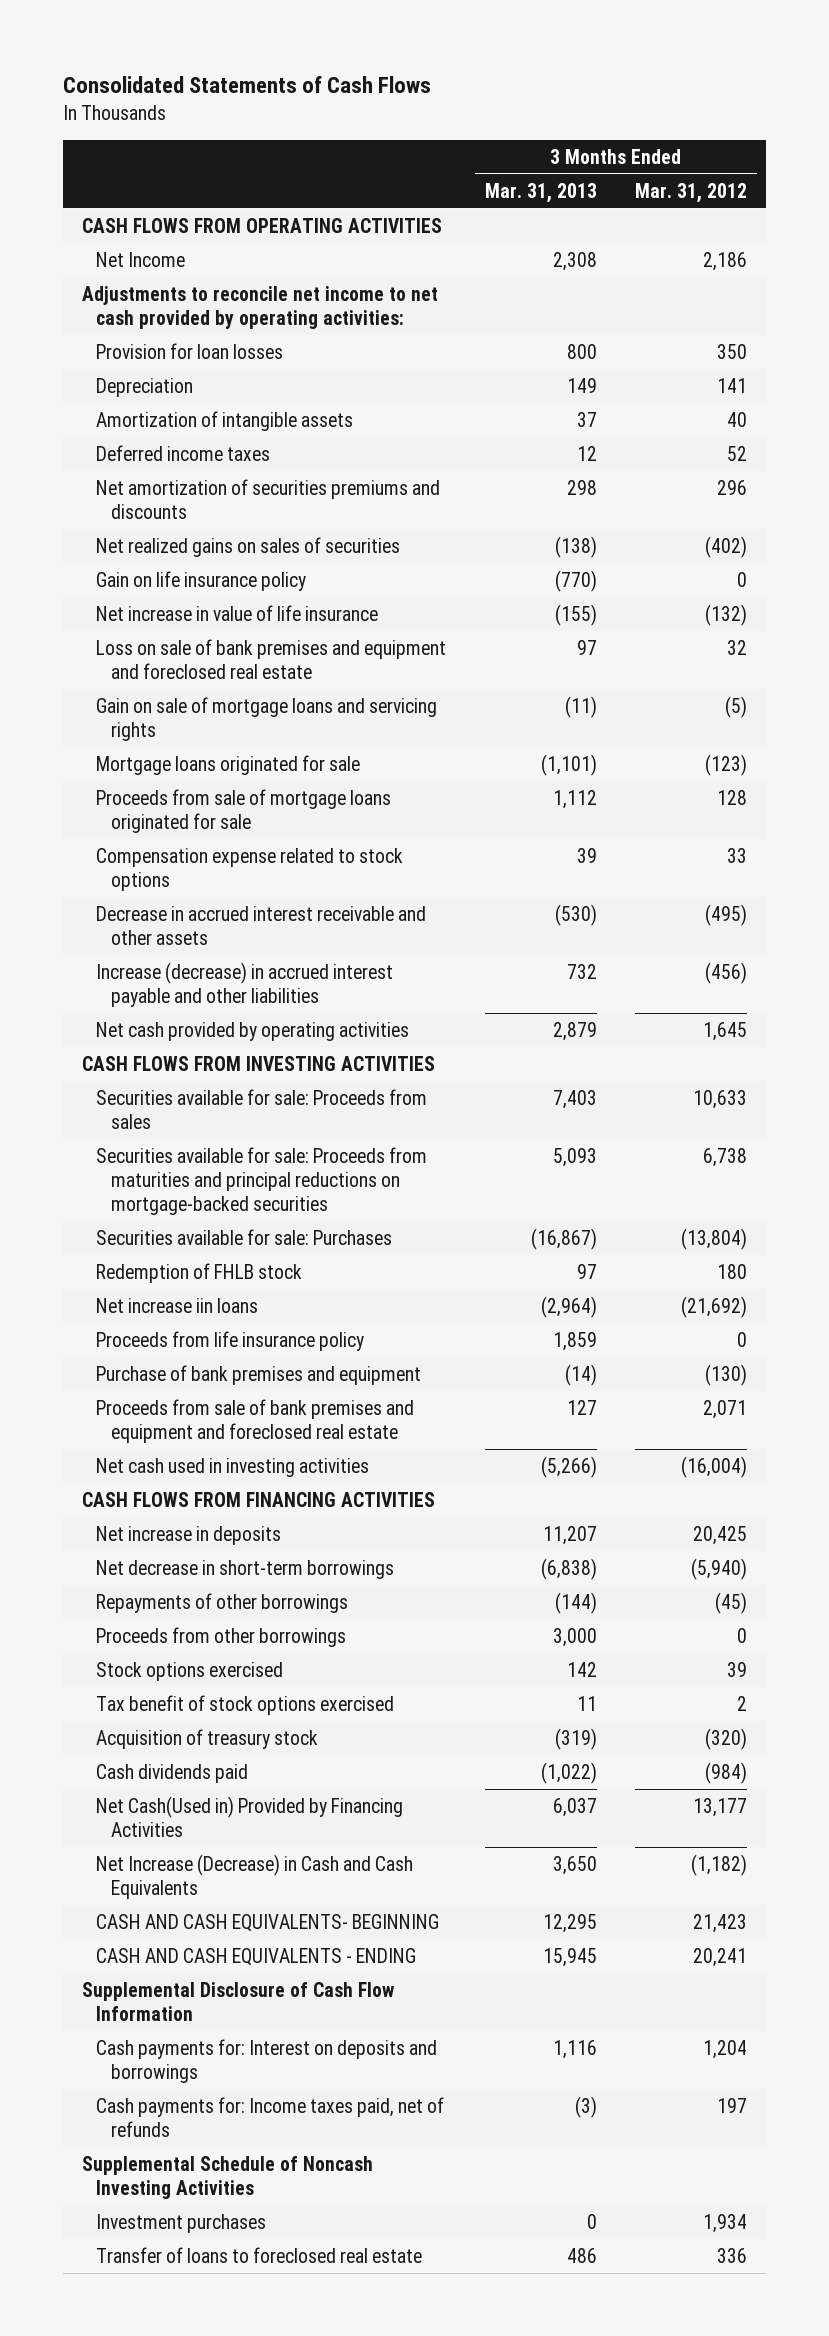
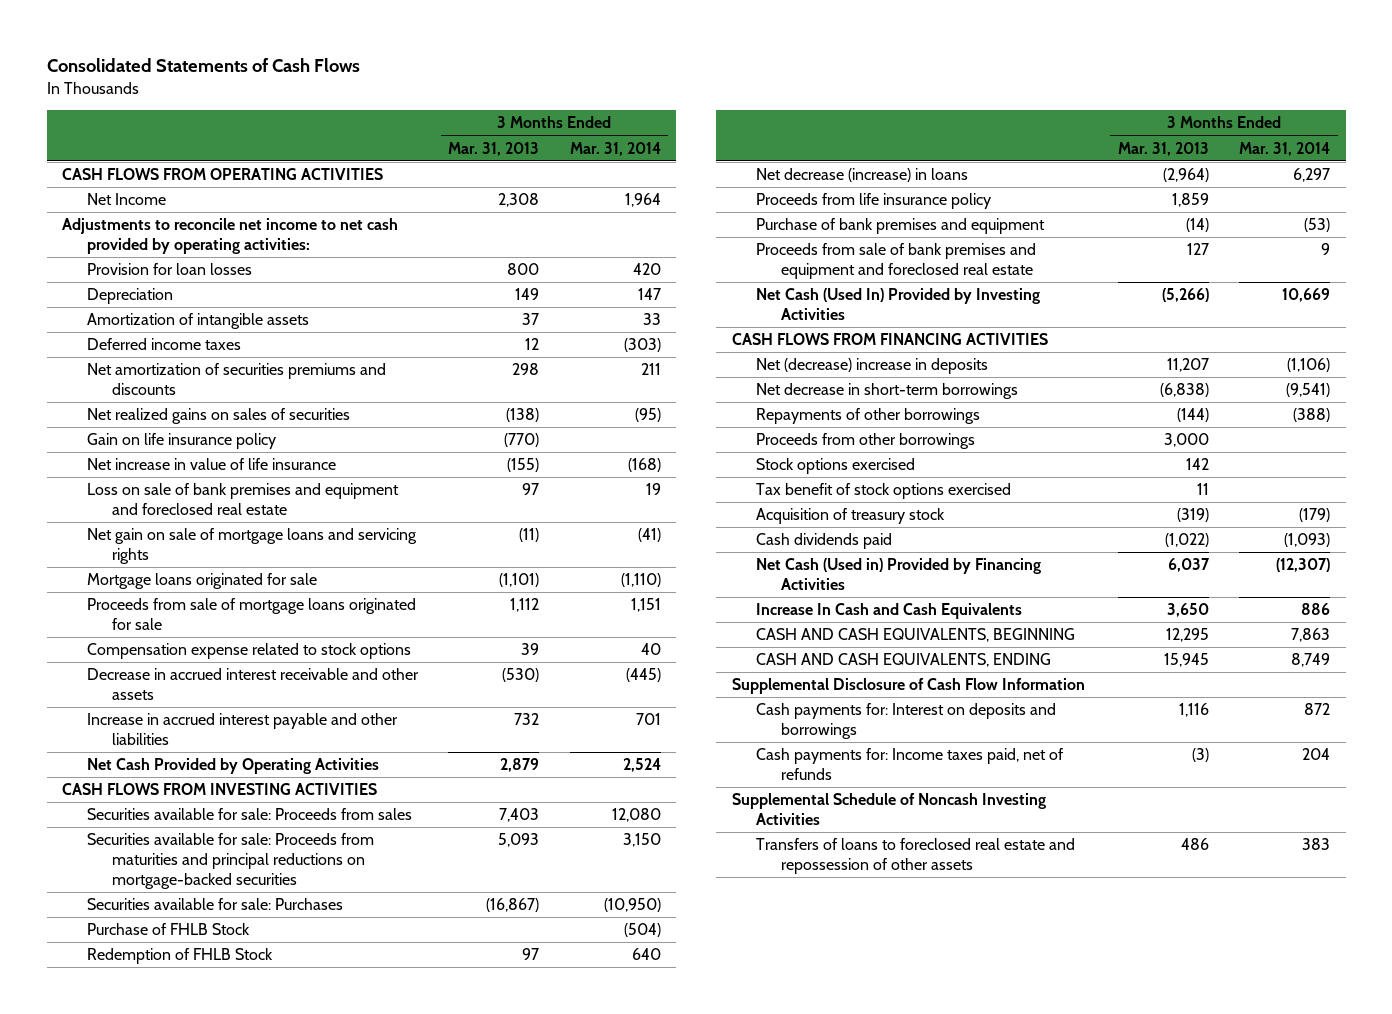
- | 3 Months Ended Mar. 31, 2013 | 3 Months Ended Mar. 31, 2012
+ | 3 Months Ended Mar. 31, 2013 | 3 Months Ended Mar. 31, 2014
- Gain on sale of mortgage loans and servicing rights | (11) | (5)
+ Net gain on sale of mortgage loans and servicing rights | (11) | (41)
- Increase (decrease) in accrued interest payable and other liabilities | 732 | (456)
- Net cash provided by operating activities | 2,879 | 1,645
+ Increase in accrued interest payable and other liabilities | 732 | 701
+ Net Cash Provided by Operating Activities | 2,879 | 2,524
- Redemption of FHLB stock | 97 | 180
- Net increase iin loans | (2,964) | (21,692)
+ Purchase of FHLB Stock | | (504)
+ Redemption of FHLB Stock | 97 | 640
+ Net decrease (increase) in loans | (2,964) | 6,297
- Net cash used in investing activities | (5,266) | (16,004)
+ Net Cash (Used In) Provided by Investing Activities | (5,266) | 10,669
- Net increase in deposits | 11,207 | 20,425
+ Net (decrease) increase in deposits | 11,207 | (1,106)
- Net Cash(Used in) Provided by Financing Activities | 6,037 | 13,177
- Net Increase (Decrease) in Cash and Cash Equivalents | 3,650 | (1,182)
- CASH AND CASH EQUIVALENTS- BEGINNING | 12,295 | 21,423
- CASH AND CASH EQUIVALENTS - ENDING | 15,945 | 20,241
+ Net Cash (Used in) Provided by Financing Activities | 6,037 | (12,307)
+ Increase In Cash and Cash Equivalents | 3,650 | 886
+ CASH AND CASH EQUIVALENTS, BEGINNING | 12,295 | 7,863
+ CASH AND CASH EQUIVALENTS, ENDING | 15,945 | 8,749
- Investment purchases | 0 | 1,934
- Transfer of loans to foreclosed real estate | 486 | 336
+ Transfers of loans to foreclosed real estate and repossession of other assets | 486 | 383

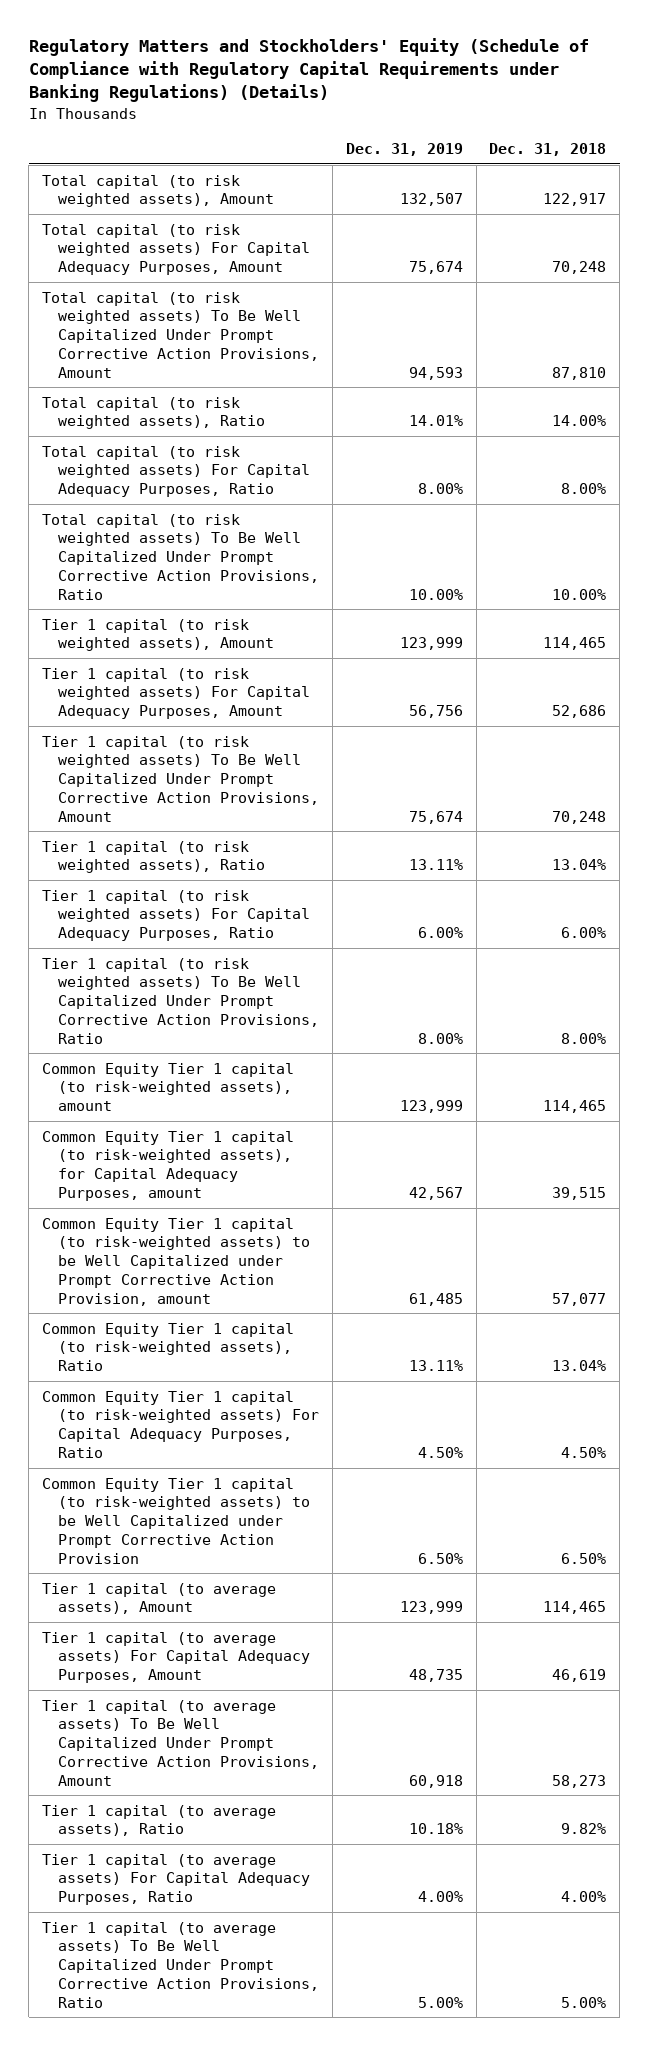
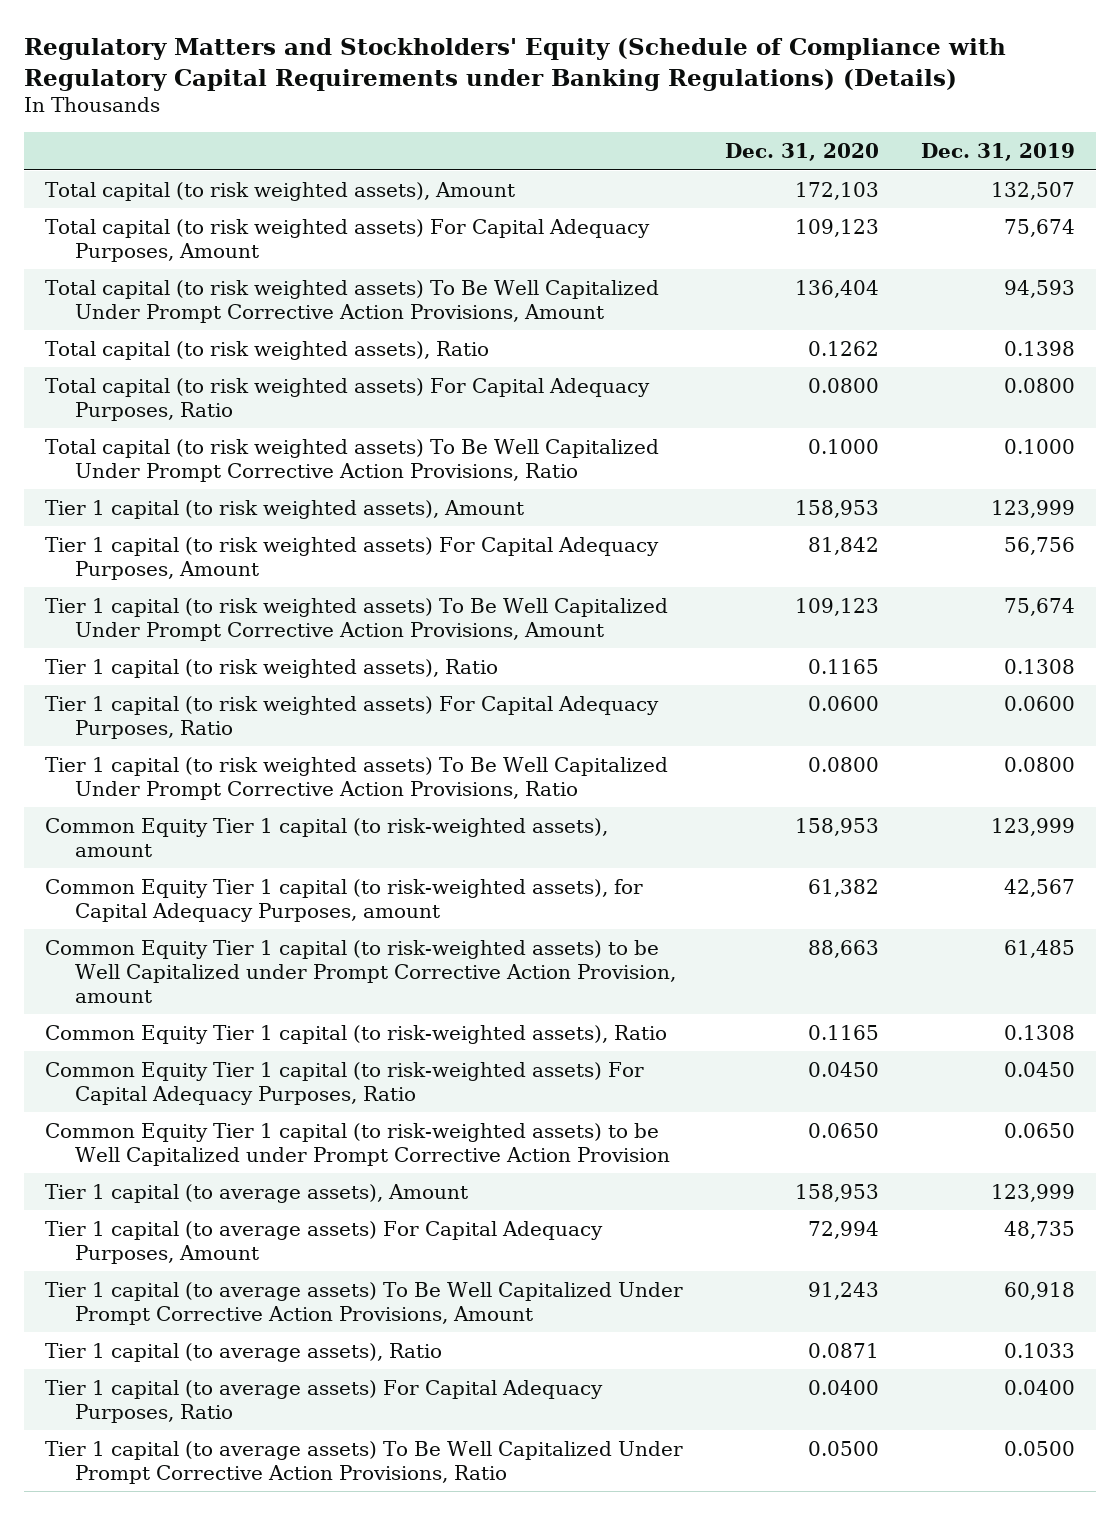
- | Dec. 31, 2019 | Dec. 31, 2018
+ | Dec. 31, 2020 | Dec. 31, 2019
- Total capital (to risk weighted assets), Ratio | 14.01% | 14.00%
- Total capital (to risk weighted assets) For Capital Adequacy Purposes, Ratio | 8.00% | 8.00%
- Total capital (to risk weighted assets) To Be Well Capitalized Under Prompt Corrective Action Provisions, Ratio | 10.00% | 10.00%
+ Total capital (to risk weighted assets), Ratio | 0.1262 | 0.1398
+ Total capital (to risk weighted assets) For Capital Adequacy Purposes, Ratio | 0.0800 | 0.0800
+ Total capital (to risk weighted assets) To Be Well Capitalized Under Prompt Corrective Action Provisions, Ratio | 0.1000 | 0.1000
- Tier 1 capital (to risk weighted assets), Ratio | 13.11% | 13.04%
- Tier 1 capital (to risk weighted assets) For Capital Adequacy Purposes, Ratio | 6.00% | 6.00%
- Tier 1 capital (to risk weighted assets) To Be Well Capitalized Under Prompt Corrective Action Provisions, Ratio | 8.00% | 8.00%
+ Tier 1 capital (to risk weighted assets), Ratio | 0.1165 | 0.1308
+ Tier 1 capital (to risk weighted assets) For Capital Adequacy Purposes, Ratio | 0.0600 | 0.0600
+ Tier 1 capital (to risk weighted assets) To Be Well Capitalized Under Prompt Corrective Action Provisions, Ratio | 0.0800 | 0.0800
- Common Equity Tier 1 capital (to risk-weighted assets), Ratio | 13.11% | 13.04%
- Common Equity Tier 1 capital (to risk-weighted assets) For Capital Adequacy Purposes, Ratio | 4.50% | 4.50%
- Common Equity Tier 1 capital (to risk-weighted assets) to be Well Capitalized under Prompt Corrective Action Provision | 6.50% | 6.50%
+ Common Equity Tier 1 capital (to risk-weighted assets), Ratio | 0.1165 | 0.1308
+ Common Equity Tier 1 capital (to risk-weighted assets) For Capital Adequacy Purposes, Ratio | 0.0450 | 0.0450
+ Common Equity Tier 1 capital (to risk-weighted assets) to be Well Capitalized under Prompt Corrective Action Provision | 0.0650 | 0.0650
- Tier 1 capital (to average assets), Ratio | 10.18% | 9.82%
- Tier 1 capital (to average assets) For Capital Adequacy Purposes, Ratio | 4.00% | 4.00%
- Tier 1 capital (to average assets) To Be Well Capitalized Under Prompt Corrective Action Provisions, Ratio | 5.00% | 5.00%
+ Tier 1 capital (to average assets), Ratio | 0.0871 | 0.1033
+ Tier 1 capital (to average assets) For Capital Adequacy Purposes, Ratio | 0.0400 | 0.0400
+ Tier 1 capital (to average assets) To Be Well Capitalized Under Prompt Corrective Action Provisions, Ratio | 0.0500 | 0.0500

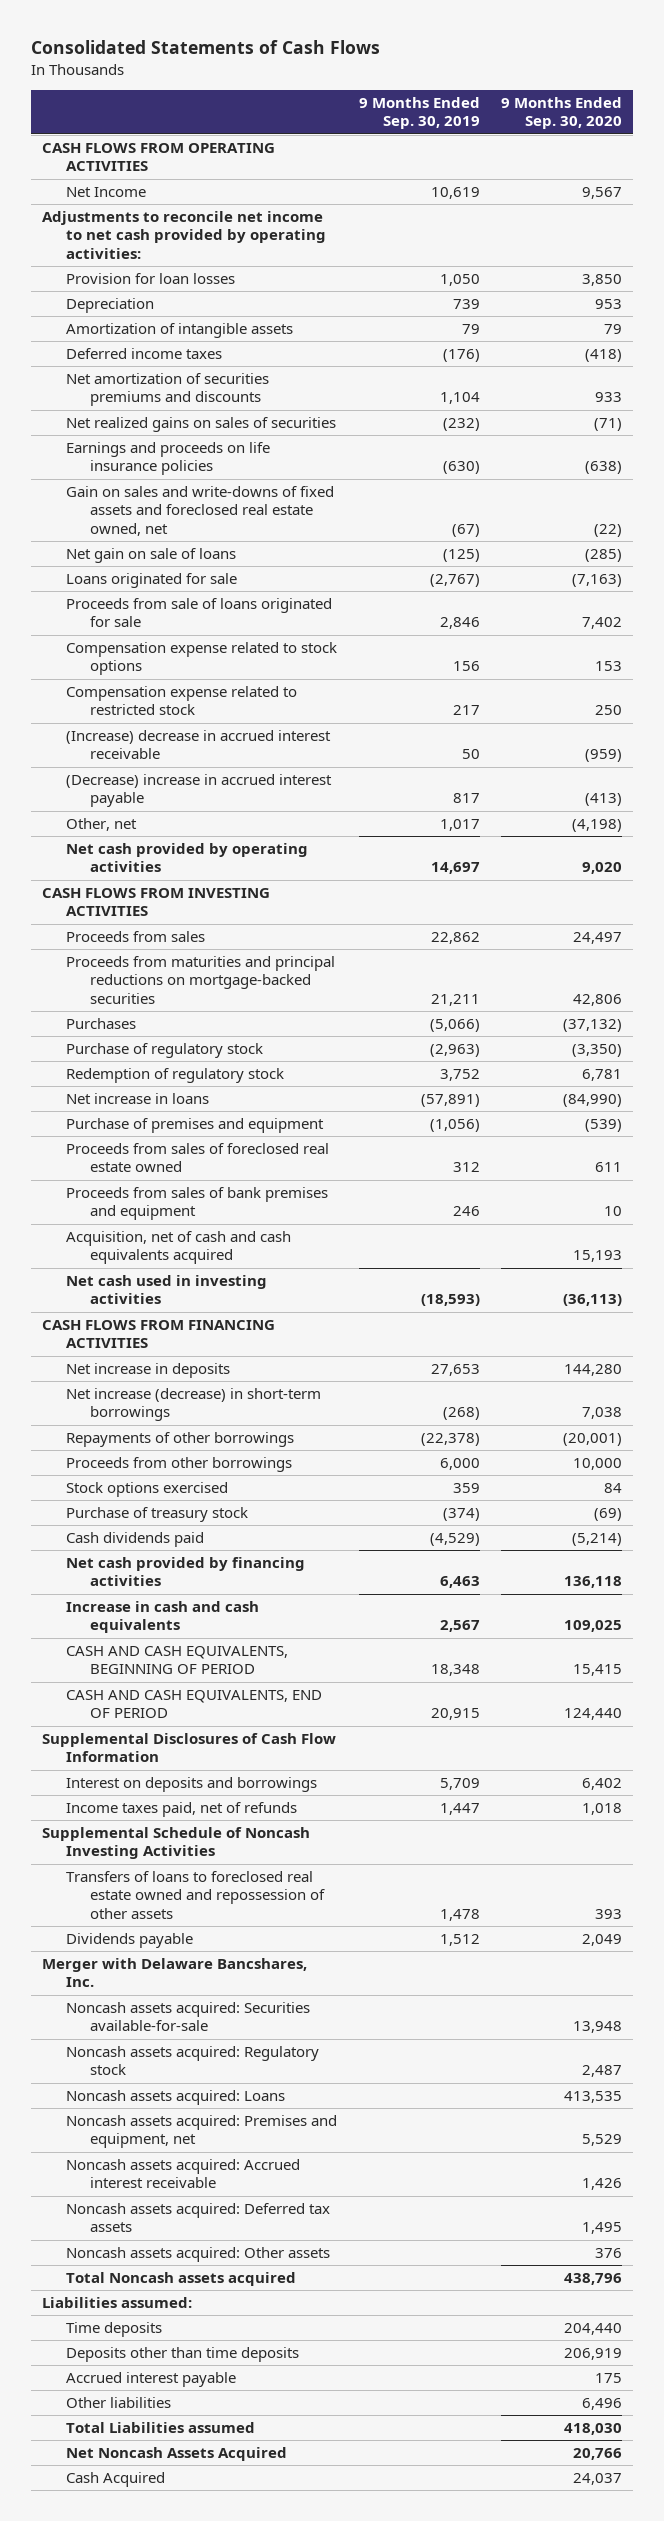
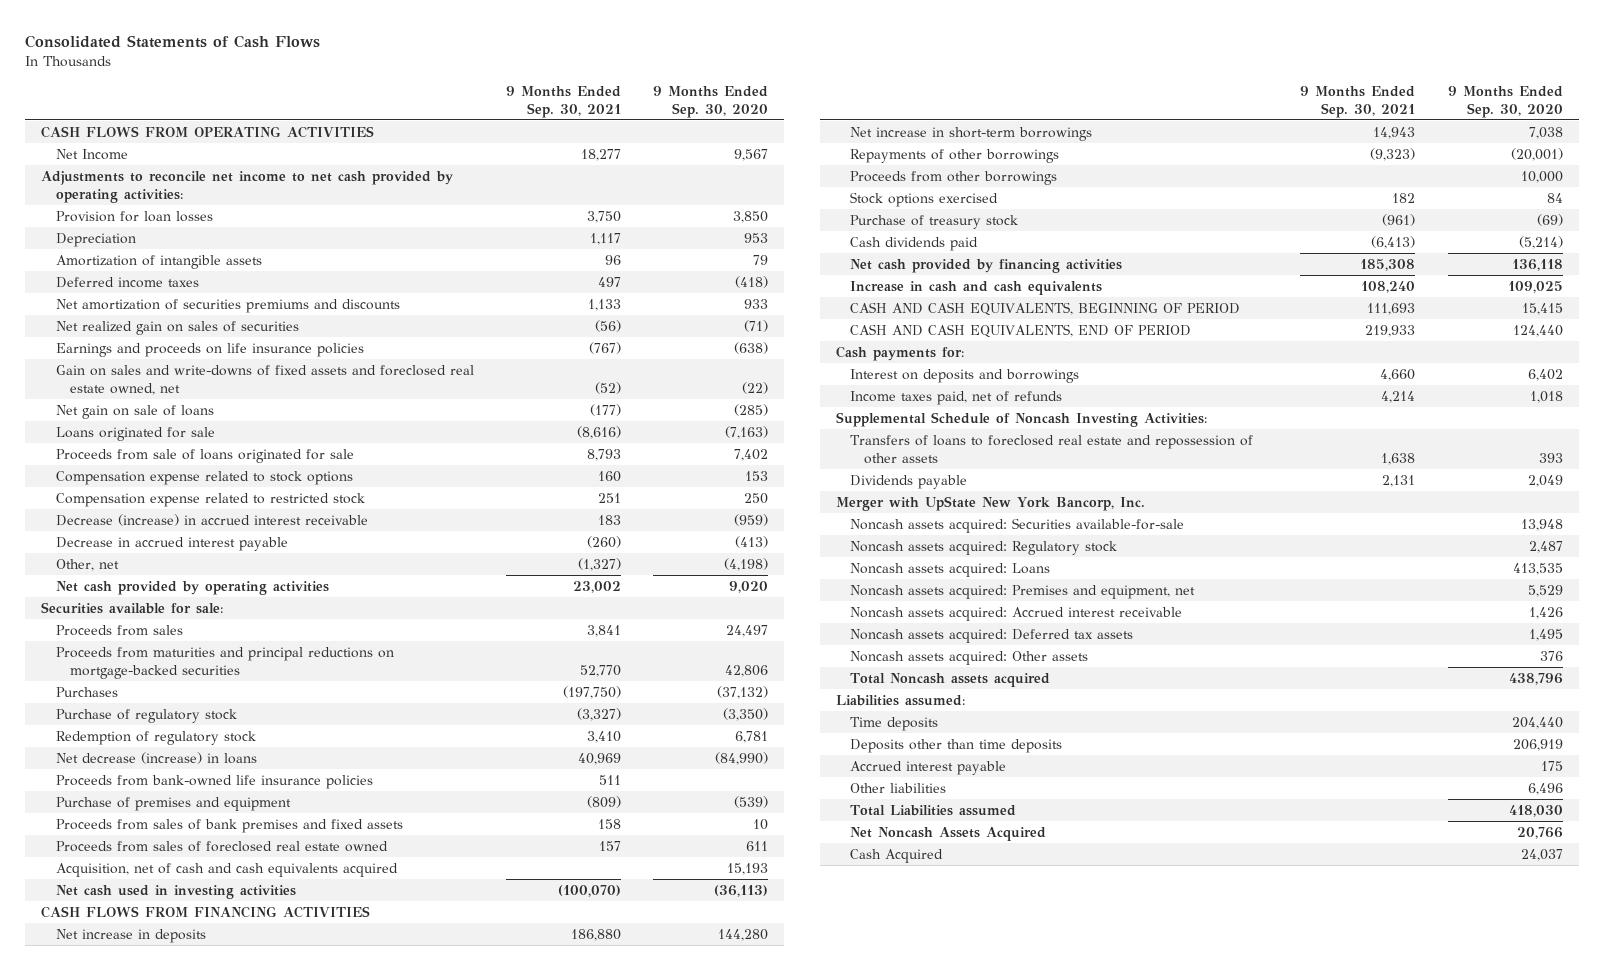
- | 9 Months Ended Sep. 30, 2019 | 9 Months Ended Sep. 30, 2020
+ | 9 Months Ended Sep. 30, 2021 | 9 Months Ended Sep. 30, 2020
- Net realized gains on sales of securities | (232) | (71)
+ Net realized gain on sales of securities | (56) | (71)
- (Increase) decrease in accrued interest receivable | 50 | (959)
- (Decrease) increase in accrued interest payable | 817 | (413)
+ Decrease (increase) in accrued interest receivable | 183 | (959)
+ Decrease in accrued interest payable | (260) | (413)
- CASH FLOWS FROM INVESTING ACTIVITIES
+ Securities available for sale:
- Net increase in loans | (57,891) | (84,990)
+ Net decrease (increase) in loans | 40,969 | (84,990)
+ Proceeds from bank-owned life insurance policies | 511 |
+ Proceeds from sales of bank premises and fixed assets | 158 | 10
- Proceeds from sales of bank premises and equipment | 246 | 10
- Net increase (decrease) in short-term borrowings | (268) | 7,038
+ Net increase in short-term borrowings | 14,943 | 7,038
- Supplemental Disclosures of Cash Flow Information
+ Cash payments for:
- Supplemental Schedule of Noncash Investing Activities
- Transfers of loans to foreclosed real estate owned and repossession of other assets | 1,478 | 393
+ Supplemental Schedule of Noncash Investing Activities:
+ Transfers of loans to foreclosed real estate and repossession of other assets | 1,638 | 393
- Merger with Delaware Bancshares, Inc.
+ Merger with UpState New York Bancorp, Inc.

